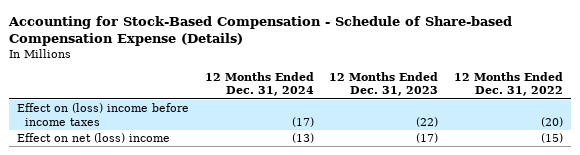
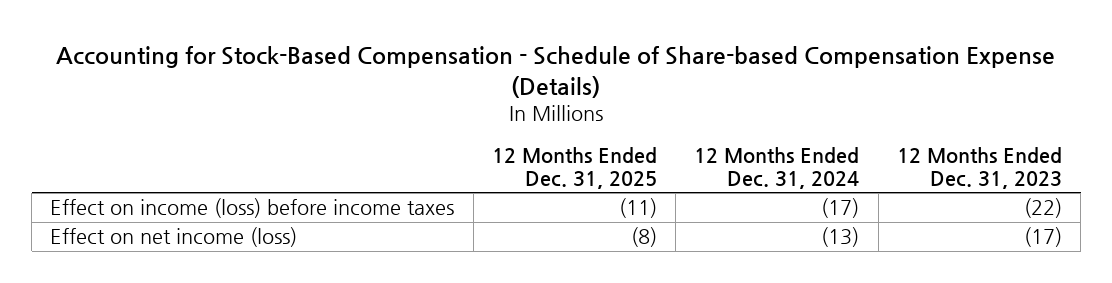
- | 12 Months Ended Dec. 31, 2024 | 12 Months Ended Dec. 31, 2023 | 12 Months Ended Dec. 31, 2022
+ | 12 Months Ended Dec. 31, 2025 | 12 Months Ended Dec. 31, 2024 | 12 Months Ended Dec. 31, 2023
- Effect on (loss) income before income taxes | (17) | (22) | (20)
- Effect on net (loss) income | (13) | (17) | (15)
+ Effect on income (loss) before income taxes | (11) | (17) | (22)
+ Effect on net income (loss) | (8) | (13) | (17)

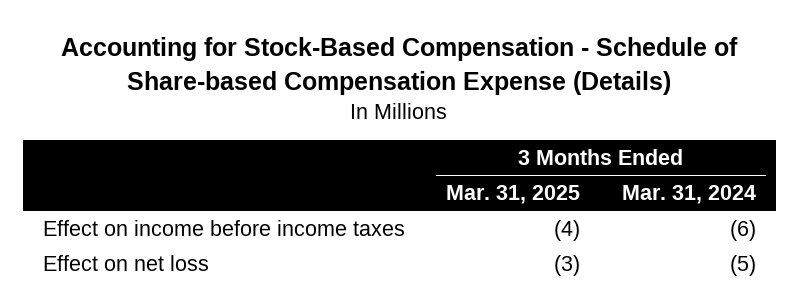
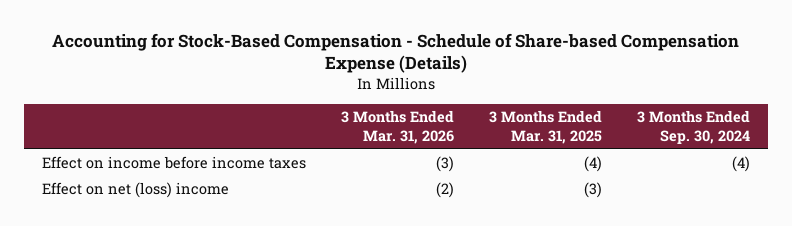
- | 3 Months Ended Mar. 31, 2025 | 3 Months Ended Mar. 31, 2024
+ | 3 Months Ended Mar. 31, 2026 | 3 Months Ended Mar. 31, 2025 | 3 Months Ended Sep. 30, 2024
- Effect on net loss | (3) | (5)
+ Effect on net (loss) income | (2) | (3) |

